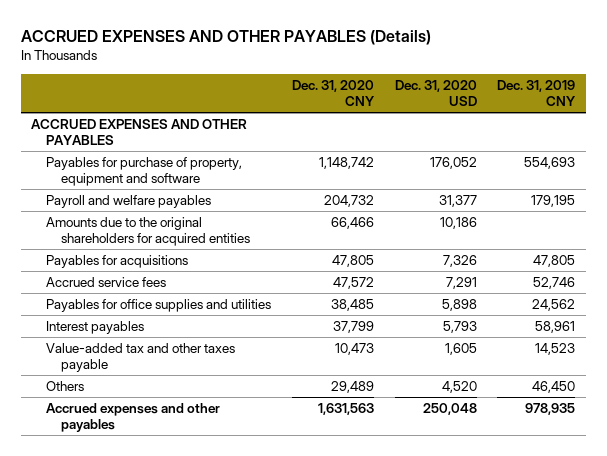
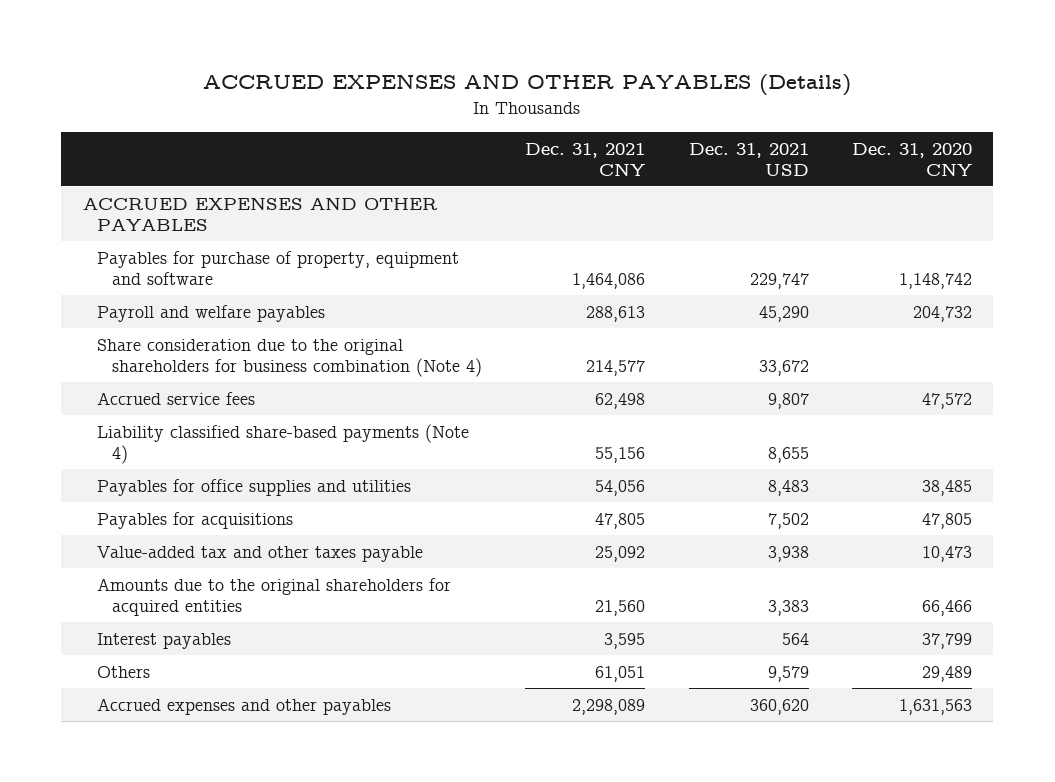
- | Dec. 31, 2020 CNY | Dec. 31, 2020 USD | Dec. 31, 2019 CNY
+ | Dec. 31, 2021 CNY | Dec. 31, 2021 USD | Dec. 31, 2020 CNY
+ Share consideration due to the original shareholders for business combination (Note 4) | 214,577 | 33,672 |
+ Liability classified share-based payments (Note 4) | 55,156 | 8,655 |
moved down: Payables for acquisitions | 47,805 | 7,502 | 47,805
moved down: Amounts due to the original shareholders for acquired entities | 21,560 | 3,383 | 66,466
moved down: Interest payables | 3,595 | 564 | 37,799

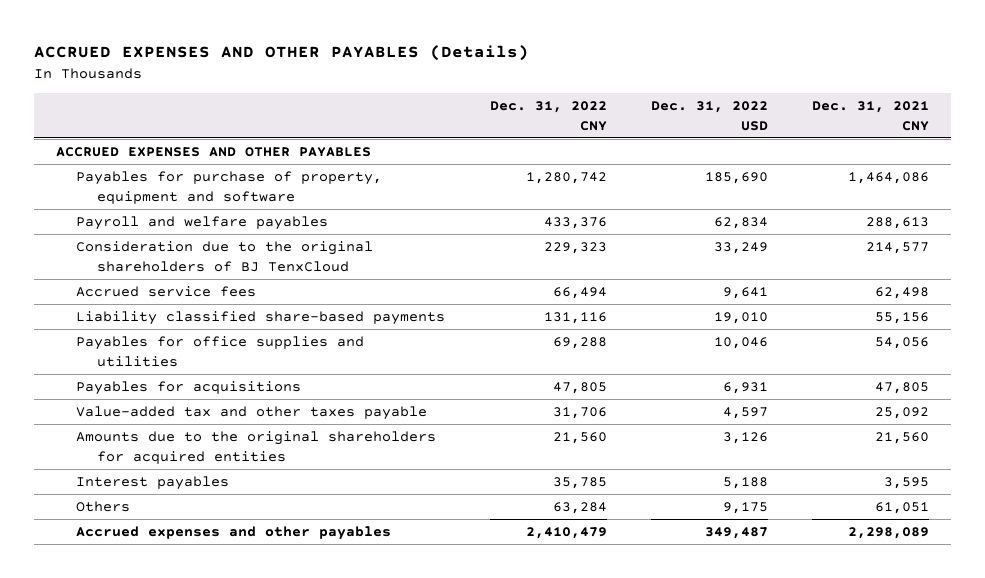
- | Dec. 31, 2021 CNY | Dec. 31, 2021 USD | Dec. 31, 2020 CNY
+ | Dec. 31, 2022 CNY | Dec. 31, 2022 USD | Dec. 31, 2021 CNY
- Share consideration due to the original shareholders for business combination (Note 4) | 214,577 | 33,672 |
+ Consideration due to the original shareholders of BJ TenxCloud | 229,323 | 33,249 | 214,577
- Liability classified share-based payments (Note 4) | 55,156 | 8,655 |
+ Liability classified share-based payments | 131,116 | 19,010 | 55,156

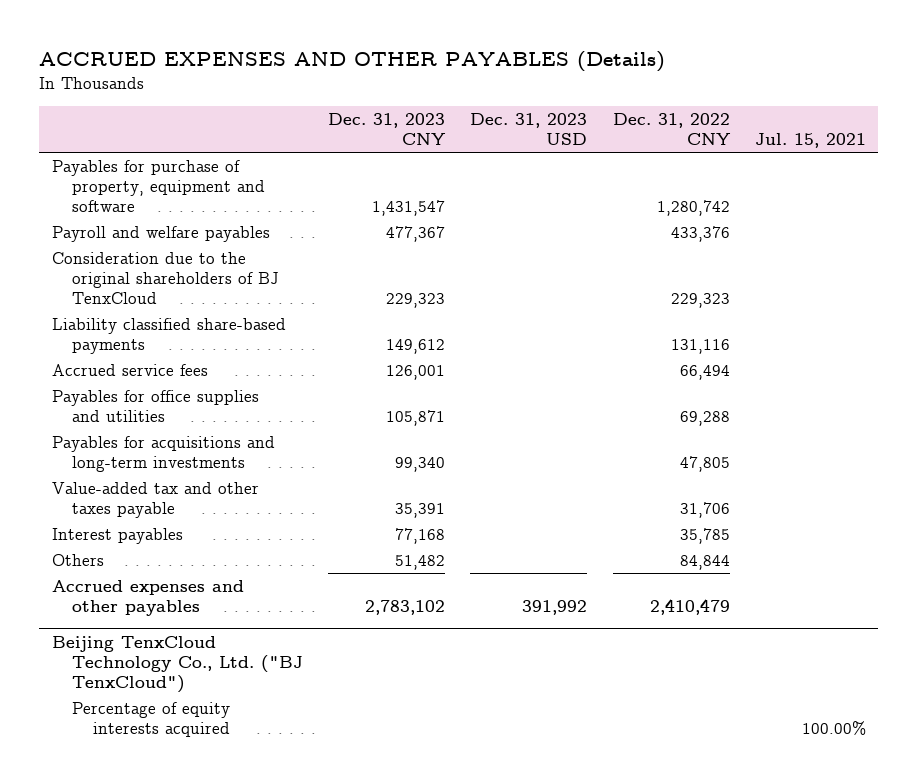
- | Dec. 31, 2022 CNY | Dec. 31, 2022 USD | Dec. 31, 2021 CNY
+ | Dec. 31, 2023 CNY | Dec. 31, 2023 USD | Dec. 31, 2022 CNY | Jul. 15, 2021
- ACCRUED EXPENSES AND OTHER PAYABLES
moved down: Accrued service fees | 126,001 | | 66,494 |
- Payables for acquisitions | 47,805 | 6,931 | 47,805
+ Payables for acquisitions and long-term investments | 99,340 | | 47,805 |
- Amounts due to the original shareholders for acquired entities | 21,560 | 3,126 | 21,560
- Others | 63,284 | 9,175 | 61,051
+ Others | 51,482 | | 84,844 |
+ Beijing TenxCloud Technology Co., Ltd. ("BJ TenxCloud")
+ Percentage of equity interests acquired | | | | 100.00%

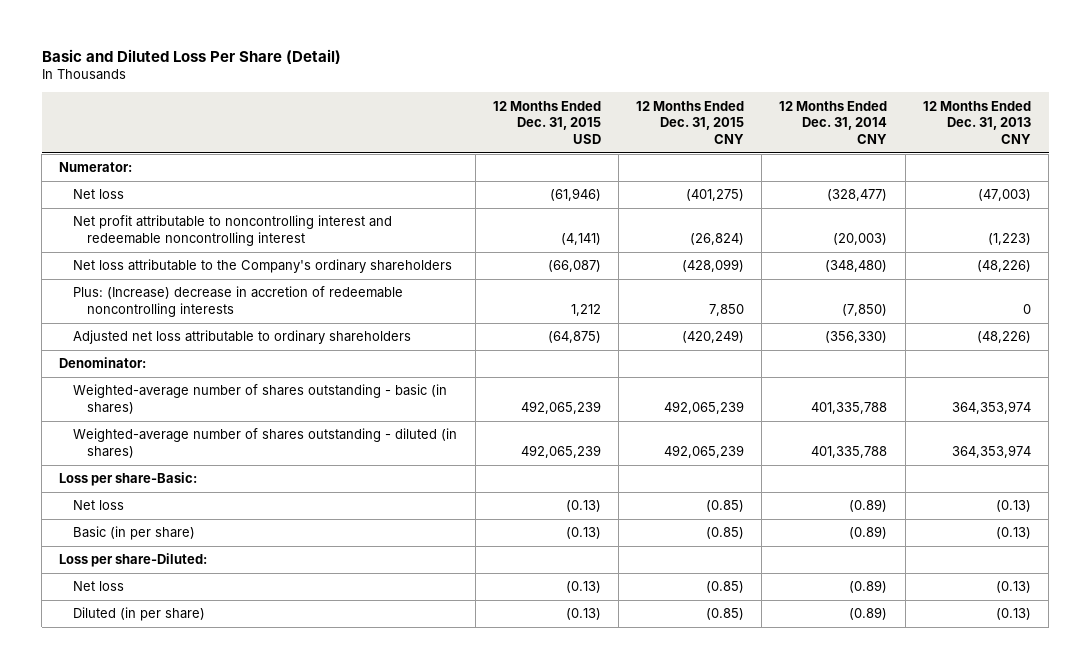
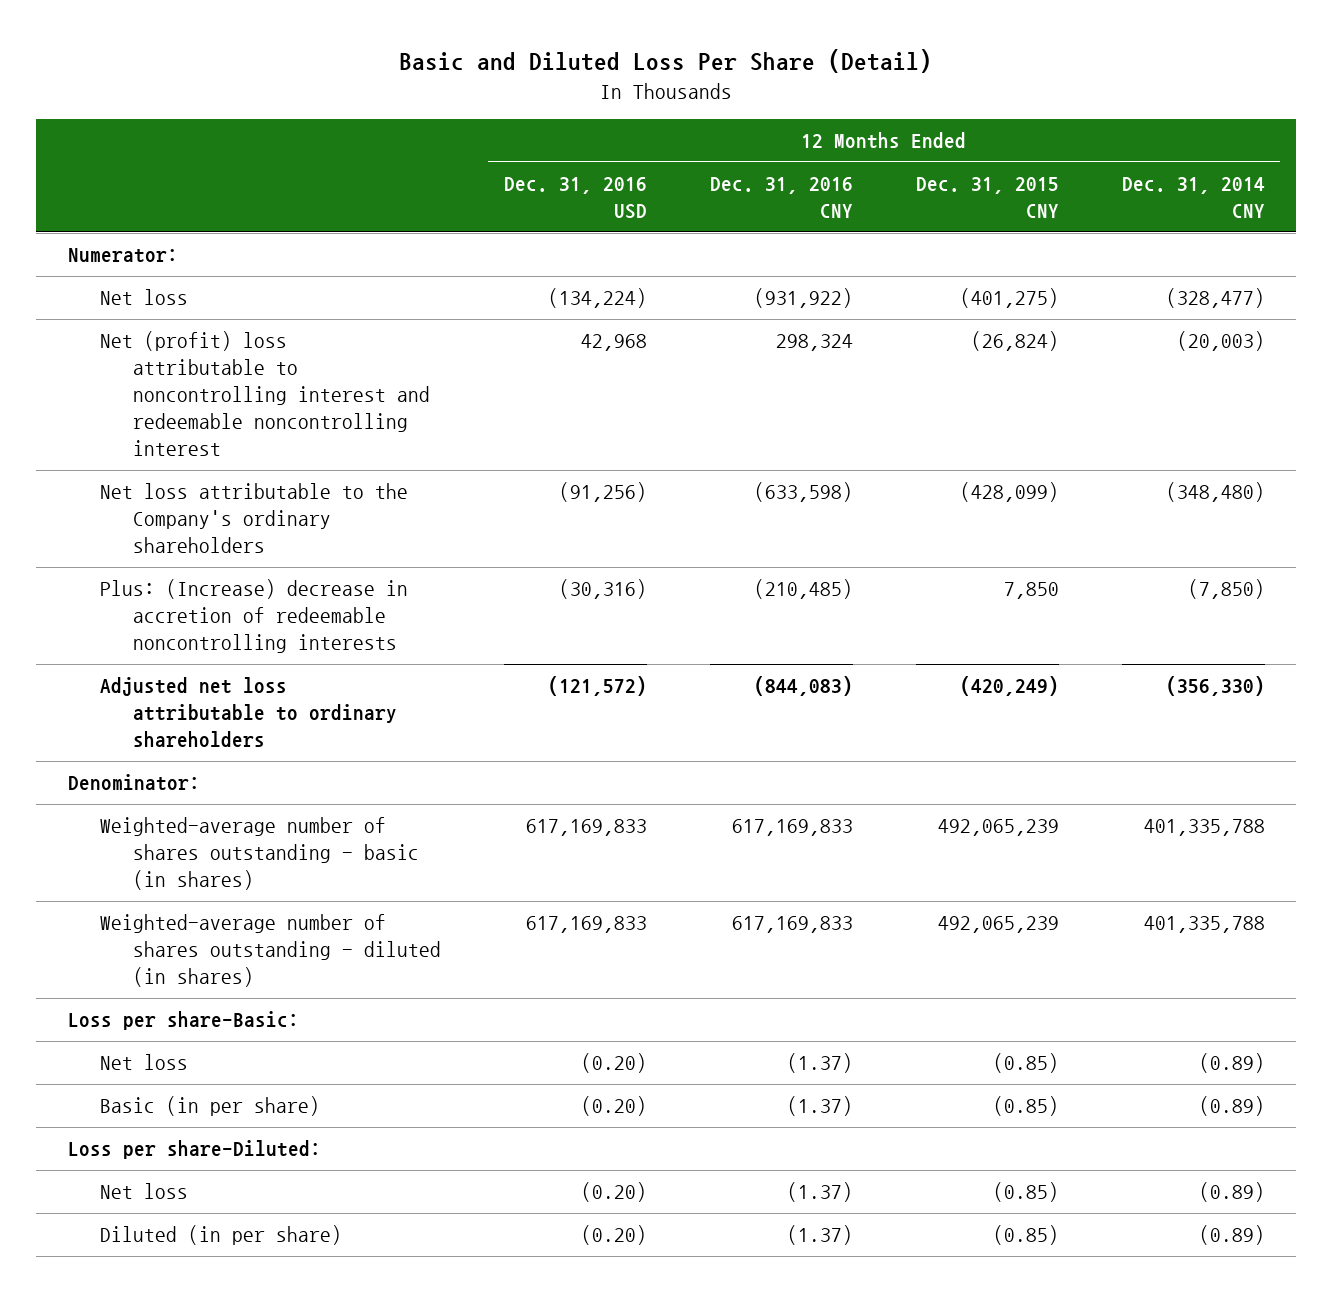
- | 12 Months Ended Dec. 31, 2015 USD | 12 Months Ended Dec. 31, 2015 CNY | 12 Months Ended Dec. 31, 2014 CNY | 12 Months Ended Dec. 31, 2013 CNY
+ | 12 Months Ended Dec. 31, 2016 USD | 12 Months Ended Dec. 31, 2016 CNY | 12 Months Ended Dec. 31, 2015 CNY | 12 Months Ended Dec. 31, 2014 CNY
- Net profit attributable to noncontrolling interest and redeemable noncontrolling interest | (4,141) | (26,824) | (20,003) | (1,223)
+ Net (profit) loss attributable to noncontrolling interest and redeemable noncontrolling interest | 42,968 | 298,324 | (26,824) | (20,003)

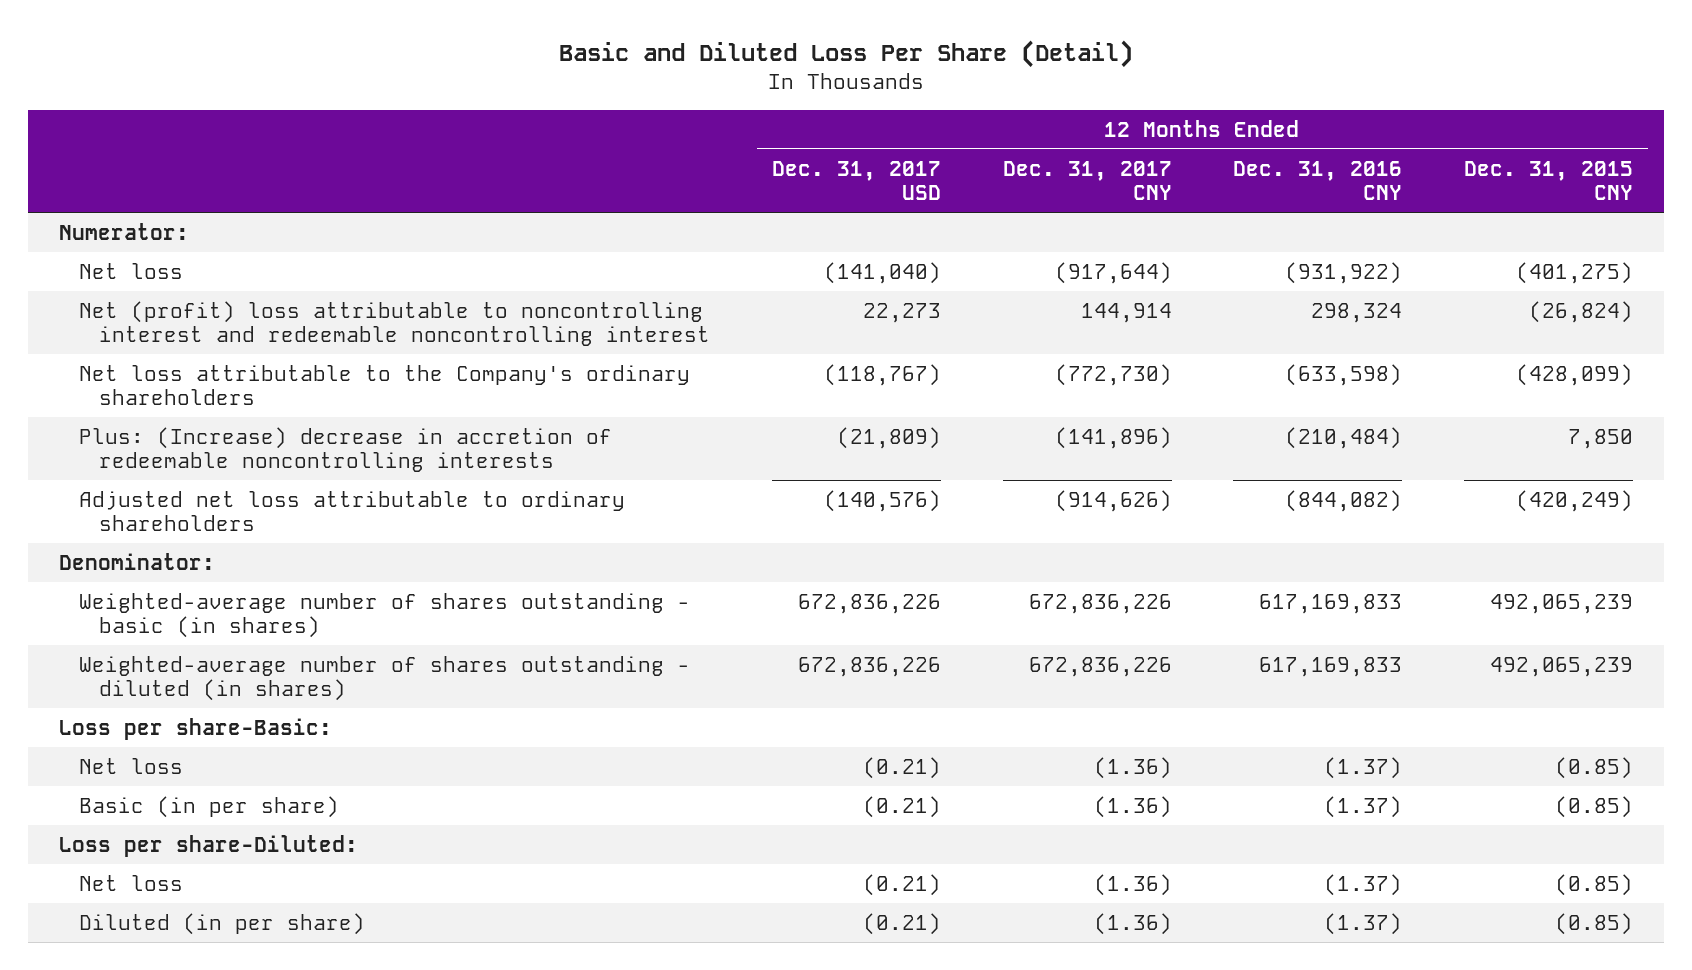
- | 12 Months Ended Dec. 31, 2016 USD | 12 Months Ended Dec. 31, 2016 CNY | 12 Months Ended Dec. 31, 2015 CNY | 12 Months Ended Dec. 31, 2014 CNY
+ | 12 Months Ended Dec. 31, 2017 USD | 12 Months Ended Dec. 31, 2017 CNY | 12 Months Ended Dec. 31, 2016 CNY | 12 Months Ended Dec. 31, 2015 CNY
- Plus: (Increase) decrease in accretion of redeemable noncontrolling interests | (30,316) | (210,485) | 7,850 | (7,850)
- Adjusted net loss attributable to ordinary shareholders | (121,572) | (844,083) | (420,249) | (356,330)
+ Plus: (Increase) decrease in accretion of redeemable noncontrolling interests | (21,809) | (141,896) | (210,484) | 7,850
+ Adjusted net loss attributable to ordinary shareholders | (140,576) | (914,626) | (844,082) | (420,249)

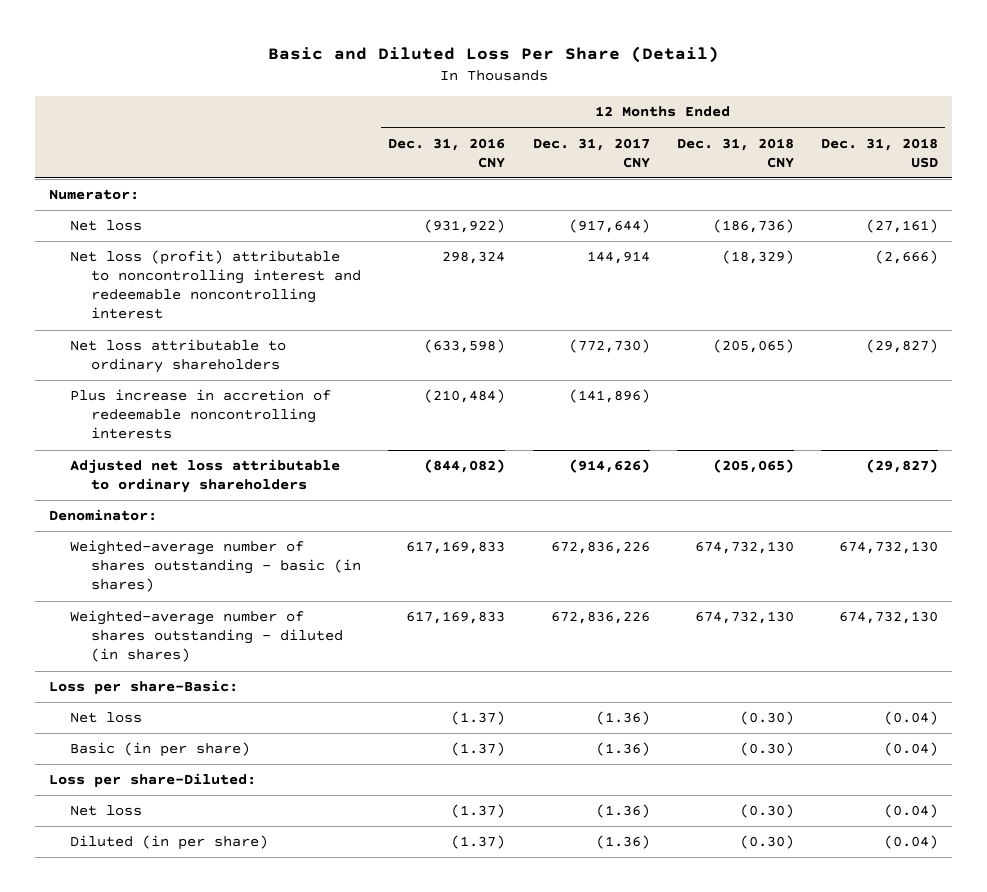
- | 12 Months Ended Dec. 31, 2017 USD | 12 Months Ended Dec. 31, 2017 CNY | 12 Months Ended Dec. 31, 2016 CNY | 12 Months Ended Dec. 31, 2015 CNY
+ | 12 Months Ended Dec. 31, 2016 CNY | 12 Months Ended Dec. 31, 2017 CNY | 12 Months Ended Dec. 31, 2018 CNY | 12 Months Ended Dec. 31, 2018 USD
- Net (profit) loss attributable to noncontrolling interest and redeemable noncontrolling interest | 22,273 | 144,914 | 298,324 | (26,824)
- Net loss attributable to the Company's ordinary shareholders | (118,767) | (772,730) | (633,598) | (428,099)
- Plus: (Increase) decrease in accretion of redeemable noncontrolling interests | (21,809) | (141,896) | (210,484) | 7,850
+ Net loss (profit) attributable to noncontrolling interest and redeemable noncontrolling interest | 298,324 | 144,914 | (18,329) | (2,666)
+ Net loss attributable to ordinary shareholders | (633,598) | (772,730) | (205,065) | (29,827)
+ Plus increase in accretion of redeemable noncontrolling interests | (210,484) | (141,896) | |

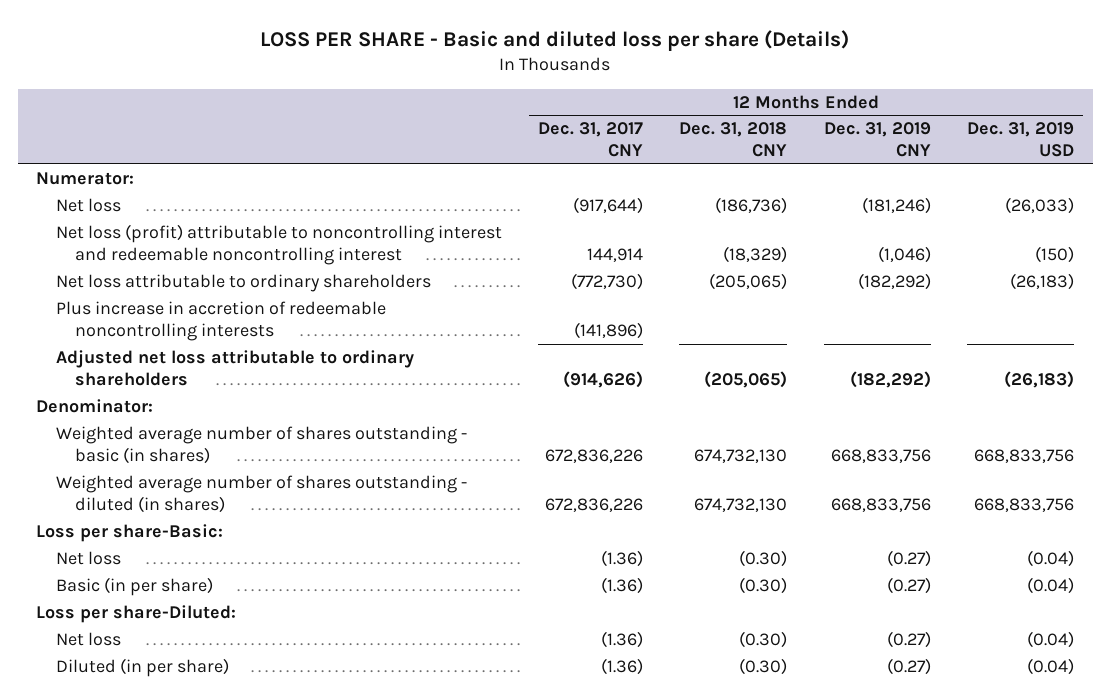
- Basic and Diluted Loss Per Share (Detail)
+ LOSS PER SHARE - Basic and diluted loss per share (Details)
- | 12 Months Ended Dec. 31, 2016 CNY | 12 Months Ended Dec. 31, 2017 CNY | 12 Months Ended Dec. 31, 2018 CNY | 12 Months Ended Dec. 31, 2018 USD
+ | 12 Months Ended Dec. 31, 2017 CNY | 12 Months Ended Dec. 31, 2018 CNY | 12 Months Ended Dec. 31, 2019 CNY | 12 Months Ended Dec. 31, 2019 USD
- Weighted-average number of shares outstanding - basic (in shares) | 617,169,833 | 672,836,226 | 674,732,130 | 674,732,130
- Weighted-average number of shares outstanding - diluted (in shares) | 617,169,833 | 672,836,226 | 674,732,130 | 674,732,130
+ Weighted average number of shares outstanding - basic (in shares) | 672,836,226 | 674,732,130 | 668,833,756 | 668,833,756
+ Weighted average number of shares outstanding - diluted (in shares) | 672,836,226 | 674,732,130 | 668,833,756 | 668,833,756

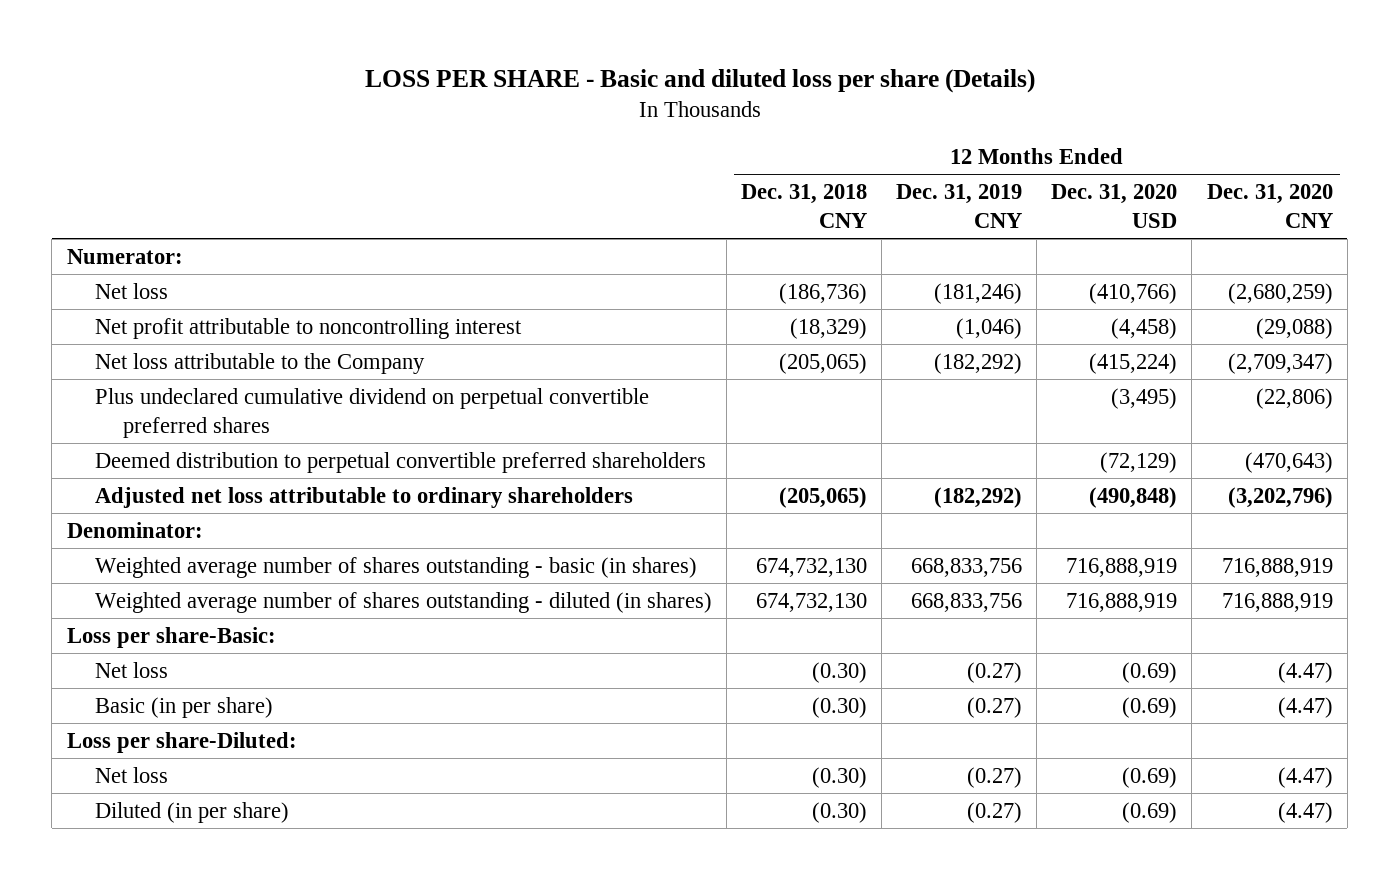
- | 12 Months Ended Dec. 31, 2017 CNY | 12 Months Ended Dec. 31, 2018 CNY | 12 Months Ended Dec. 31, 2019 CNY | 12 Months Ended Dec. 31, 2019 USD
+ | 12 Months Ended Dec. 31, 2018 CNY | 12 Months Ended Dec. 31, 2019 CNY | 12 Months Ended Dec. 31, 2020 USD | 12 Months Ended Dec. 31, 2020 CNY
- Net loss (profit) attributable to noncontrolling interest and redeemable noncontrolling interest | 144,914 | (18,329) | (1,046) | (150)
- Net loss attributable to ordinary shareholders | (772,730) | (205,065) | (182,292) | (26,183)
- Plus increase in accretion of redeemable noncontrolling interests | (141,896) | | |
+ Net profit attributable to noncontrolling interest | (18,329) | (1,046) | (4,458) | (29,088)
+ Net loss attributable to the Company | (205,065) | (182,292) | (415,224) | (2,709,347)
+ Plus undeclared cumulative dividend on perpetual convertible preferred shares | | | (3,495) | (22,806)
+ Deemed distribution to perpetual convertible preferred shareholders | | | (72,129) | (470,643)

